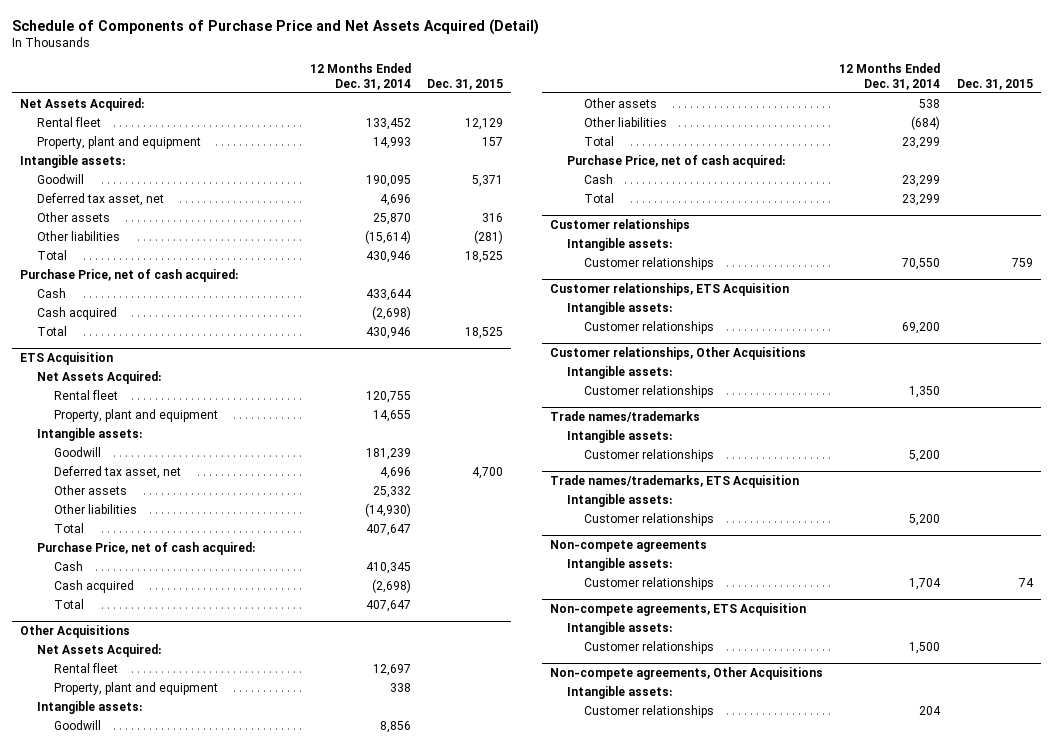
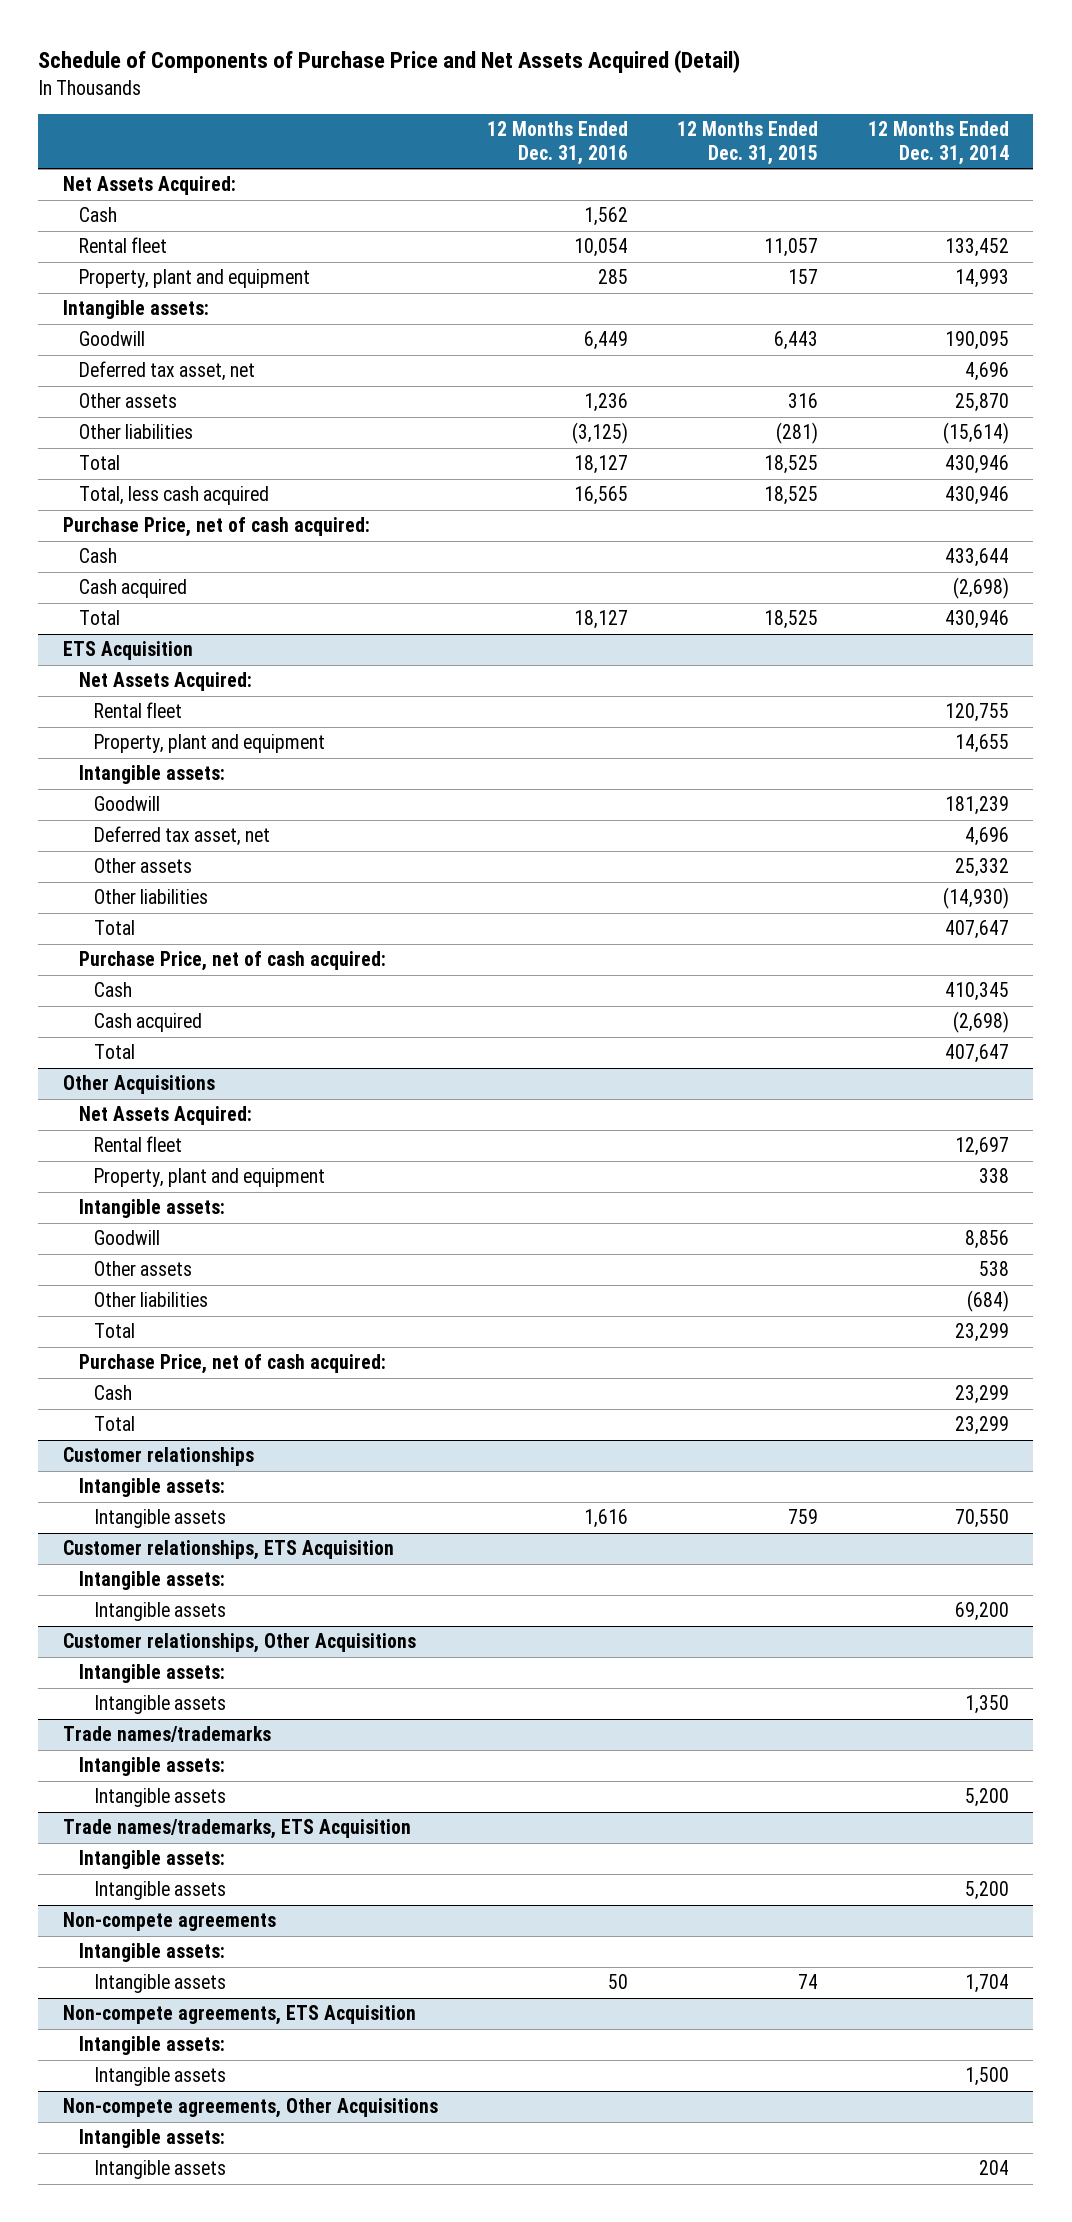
- | 12 Months Ended Dec. 31, 2014 | Dec. 31, 2015
+ | 12 Months Ended Dec. 31, 2016 | 12 Months Ended Dec. 31, 2015 | 12 Months Ended Dec. 31, 2014
+ Cash | 1,562 | |
+ Total, less cash acquired | 16,565 | 18,525 | 430,946
@ Customer relationships
- Customer relationships | 70,550 | 759
+ Intangible assets | 1,616 | 759 | 70,550
@ Customer relationships, ETS Acquisition
- Customer relationships | 69,200 |
+ Intangible assets | | | 69,200
@ Customer relationships, Other Acquisitions
- Customer relationships | 1,350 |
+ Intangible assets | | | 1,350
@ Trade names/trademarks
- Customer relationships | 5,200 |
+ Intangible assets | | | 5,200
@ Trade names/trademarks, ETS Acquisition
- Customer relationships | 5,200 |
+ Intangible assets | | | 5,200
@ Non-compete agreements
- Customer relationships | 1,704 | 74
+ Intangible assets | 50 | 74 | 1,704
@ Non-compete agreements, ETS Acquisition
- Customer relationships | 1,500 |
+ Intangible assets | | | 1,500
@ Non-compete agreements, Other Acquisitions
- Customer relationships | 204 |
+ Intangible assets | | | 204

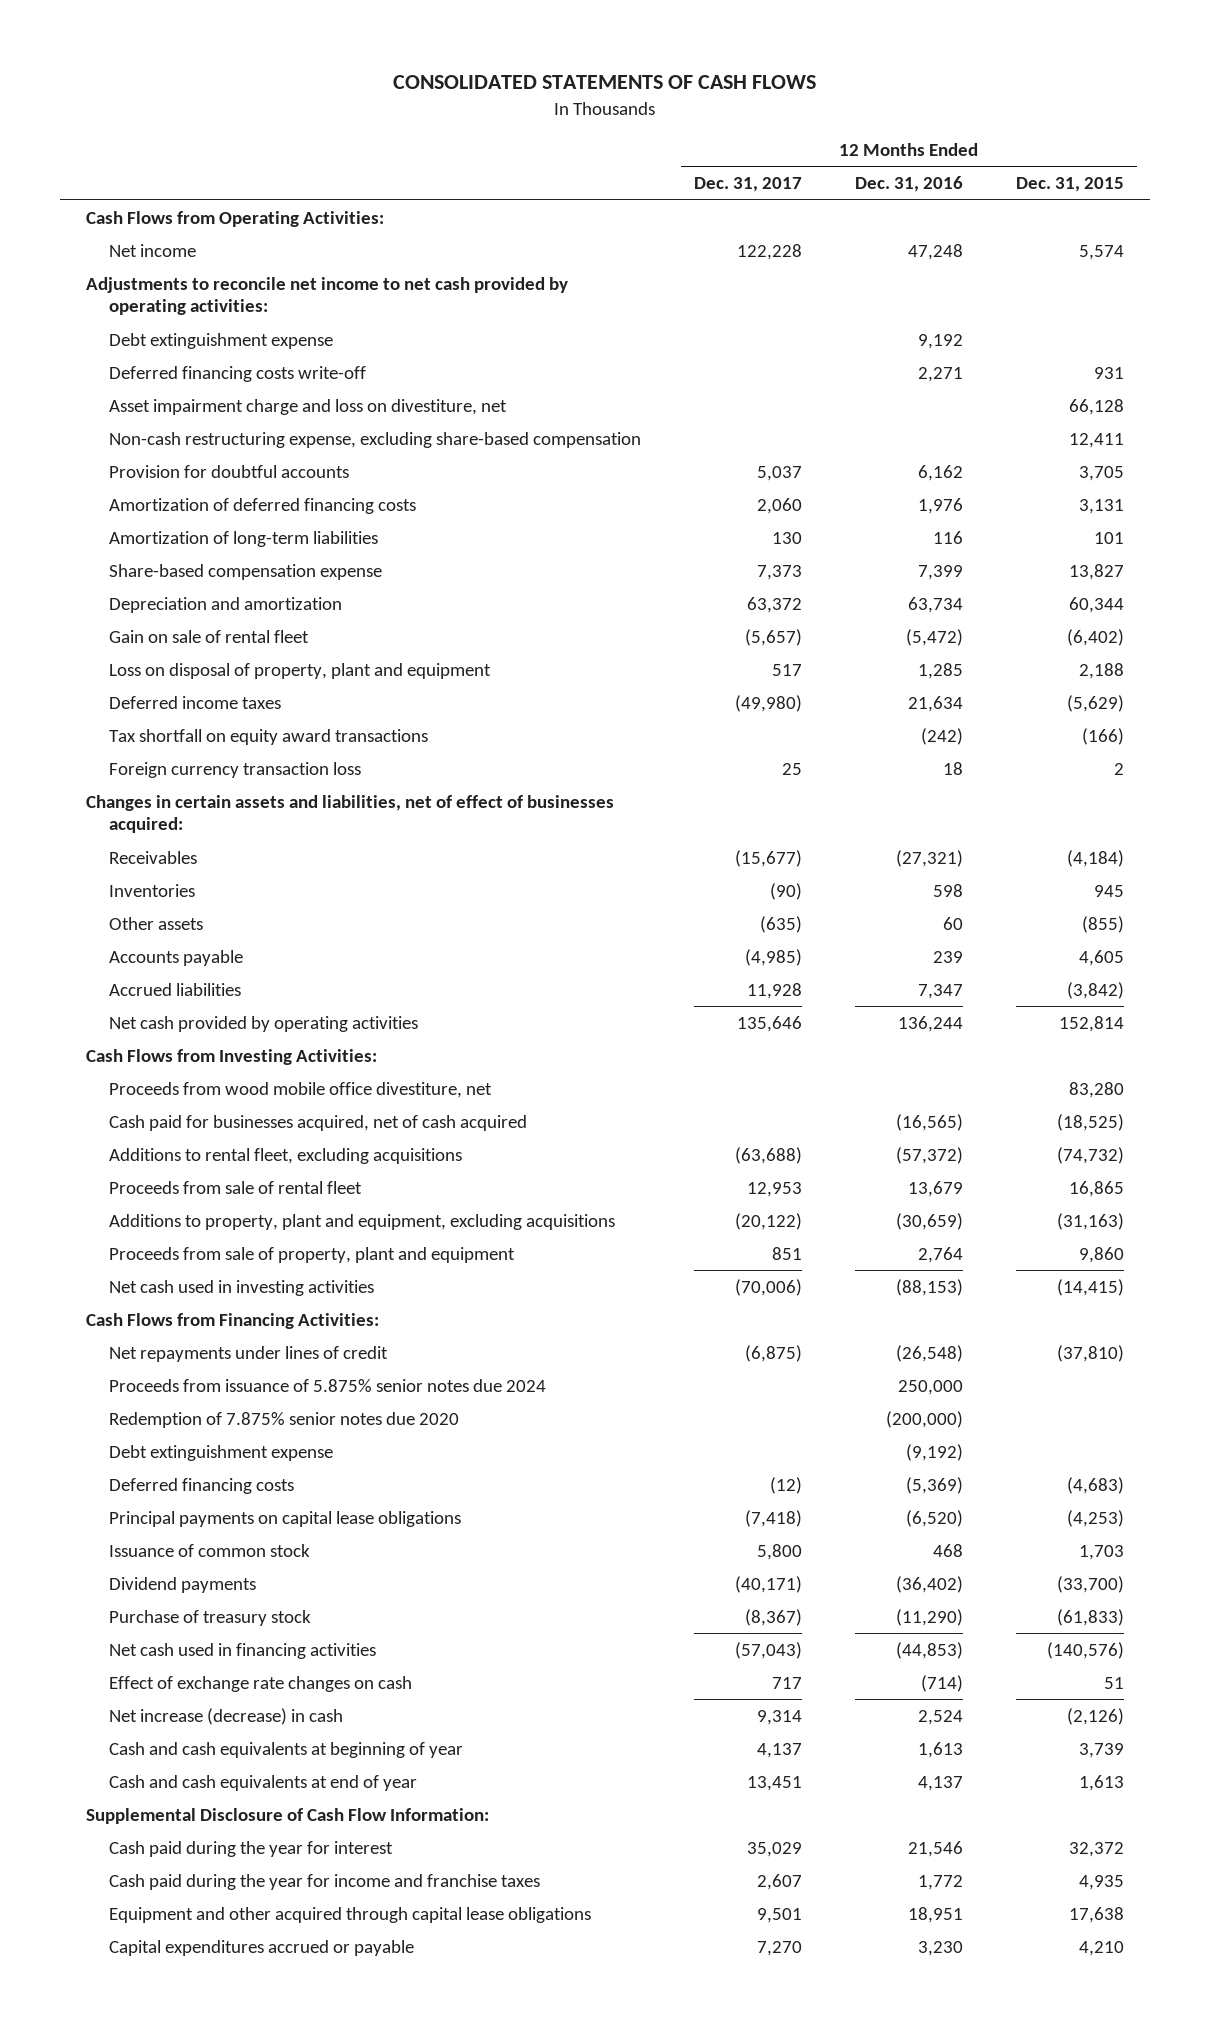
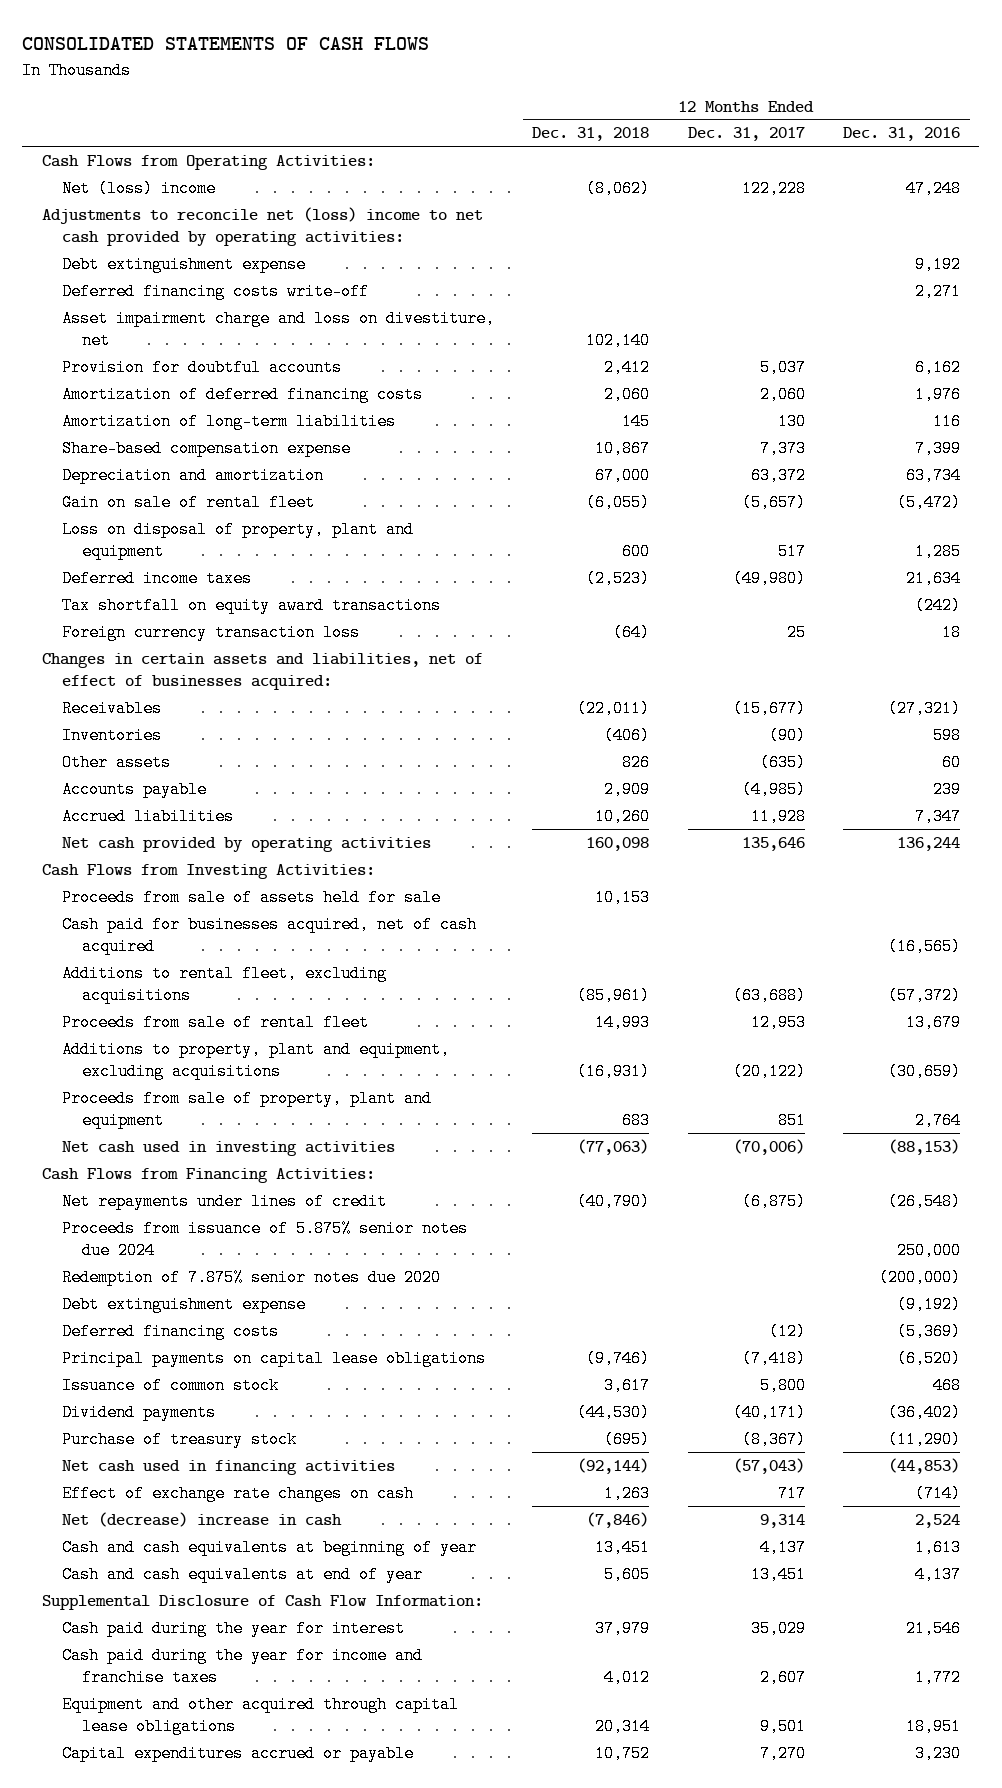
- | 12 Months Ended Dec. 31, 2017 | 12 Months Ended Dec. 31, 2016 | 12 Months Ended Dec. 31, 2015
+ | 12 Months Ended Dec. 31, 2018 | 12 Months Ended Dec. 31, 2017 | 12 Months Ended Dec. 31, 2016
- Net income | 122,228 | 47,248 | 5,574
- Adjustments to reconcile net income to net cash provided by operating activities:
+ Net (loss) income | (8,062) | 122,228 | 47,248
+ Adjustments to reconcile net (loss) income to net cash provided by operating activities:
- Non-cash restructuring expense, excluding share-based compensation | | | 12,411
- Proceeds from wood mobile office divestiture, net | | | 83,280
+ Proceeds from sale of assets held for sale | 10,153 | |
- Net increase (decrease) in cash | 9,314 | 2,524 | (2,126)
+ Net (decrease) increase in cash | (7,846) | 9,314 | 2,524

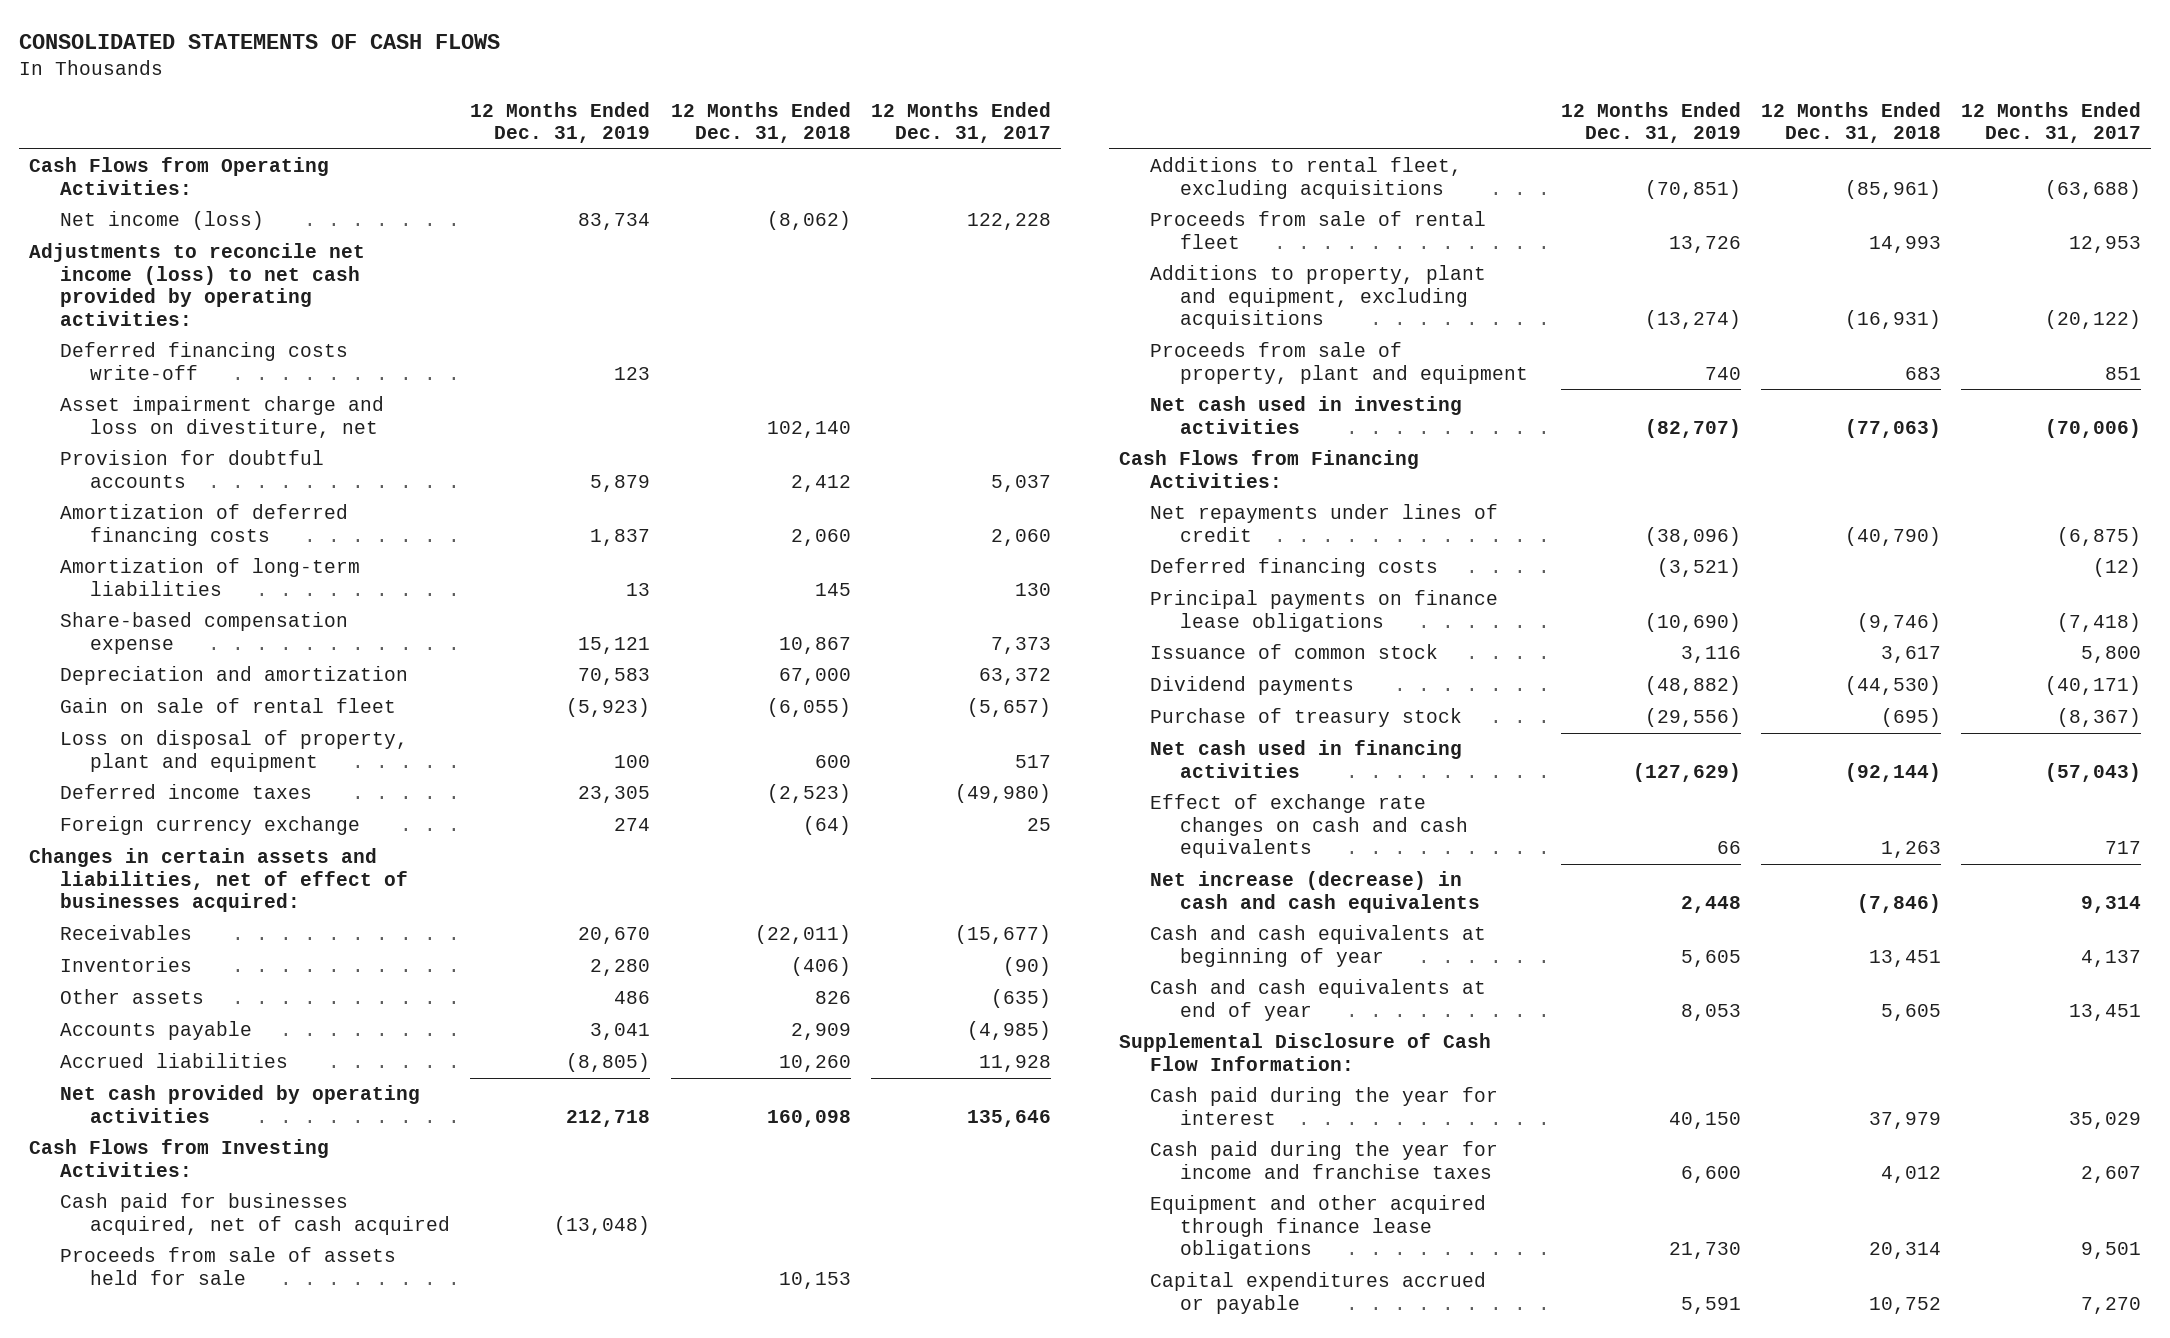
- | 12 Months Ended Dec. 31, 2018 | 12 Months Ended Dec. 31, 2017 | 12 Months Ended Dec. 31, 2016
+ | 12 Months Ended Dec. 31, 2019 | 12 Months Ended Dec. 31, 2018 | 12 Months Ended Dec. 31, 2017
- Net (loss) income | (8,062) | 122,228 | 47,248
- Adjustments to reconcile net (loss) income to net cash provided by operating activities:
- Debt extinguishment expense | | | 9,192
+ Net income (loss) | 83,734 | (8,062) | 122,228
+ Adjustments to reconcile net income (loss) to net cash provided by operating activities:
- Tax shortfall on equity award transactions | | | (242)
- Foreign currency transaction loss | (64) | 25 | 18
+ Foreign currency exchange | 274 | (64) | 25
moved down: Proceeds from sale of assets held for sale | | 10,153 |
- Proceeds from issuance of 5.875% senior notes due 2024 | | | 250,000
- Redemption of 7.875% senior notes due 2020 | | | (200,000)
- Debt extinguishment expense | | | (9,192)
- Principal payments on capital lease obligations | (9,746) | (7,418) | (6,520)
+ Principal payments on finance lease obligations | (10,690) | (9,746) | (7,418)
- Effect of exchange rate changes on cash | 1,263 | 717 | (714)
- Net (decrease) increase in cash | (7,846) | 9,314 | 2,524
+ Effect of exchange rate changes on cash and cash equivalents | 66 | 1,263 | 717
+ Net increase (decrease) in cash and cash equivalents | 2,448 | (7,846) | 9,314
- Equipment and other acquired through capital lease obligations | 20,314 | 9,501 | 18,951
+ Equipment and other acquired through finance lease obligations | 21,730 | 20,314 | 9,501

